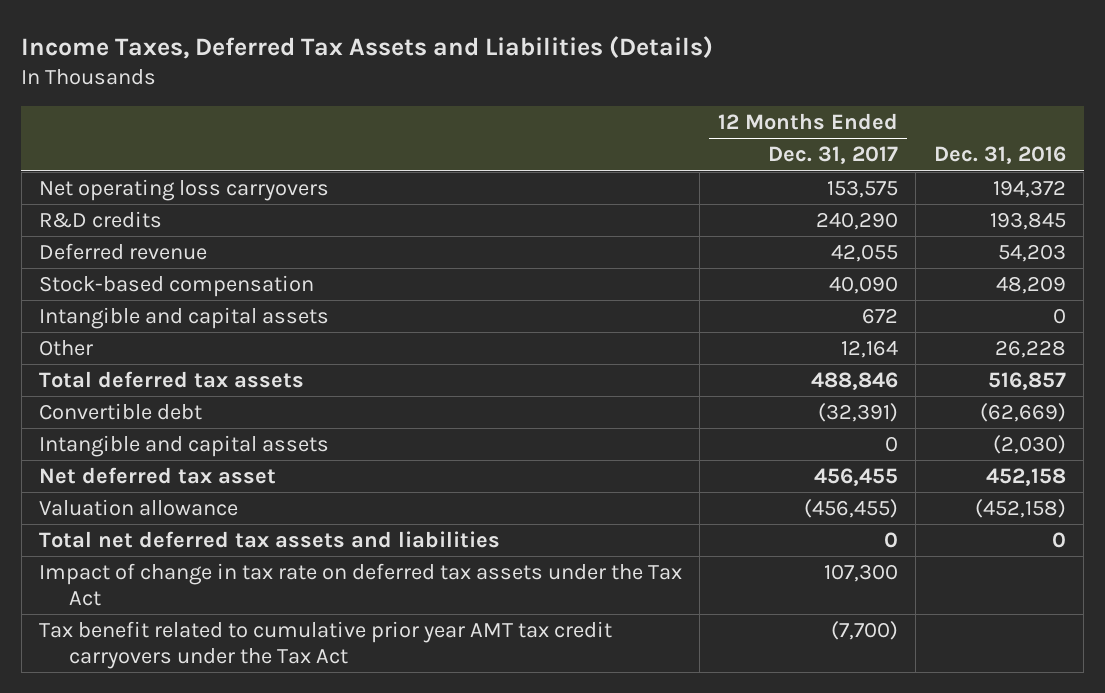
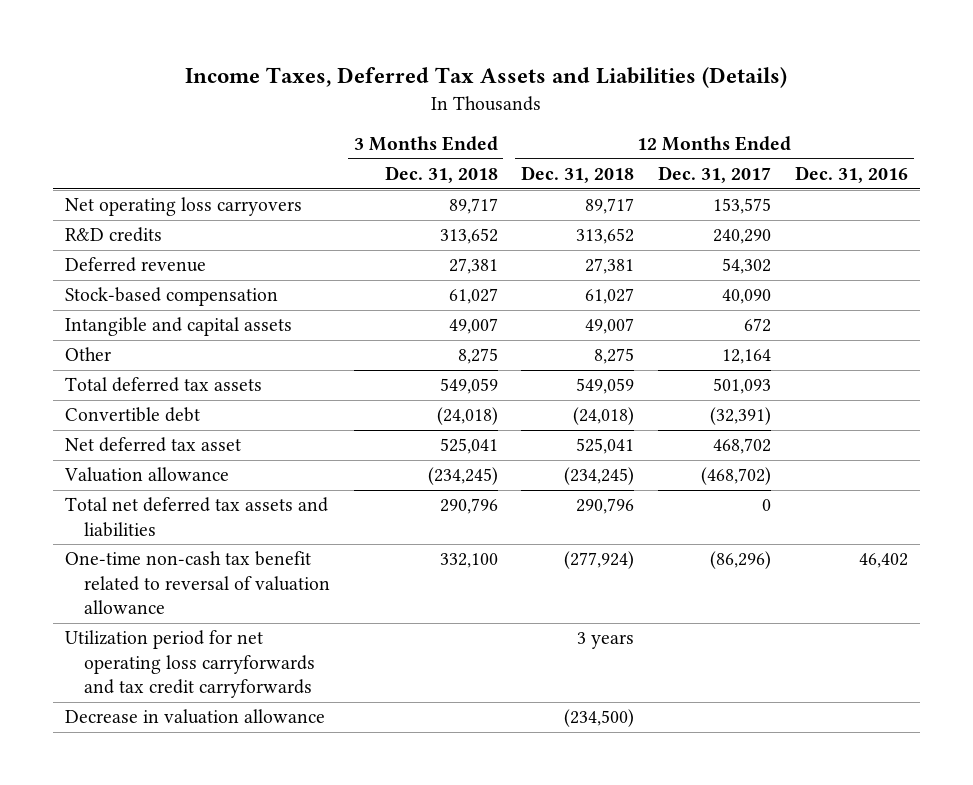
- | 12 Months Ended Dec. 31, 2017 | Dec. 31, 2016
+ | 3 Months Ended Dec. 31, 2018 | 12 Months Ended Dec. 31, 2018 | 12 Months Ended Dec. 31, 2017 | 12 Months Ended Dec. 31, 2016
- Deferred revenue | 42,055 | 54,203
+ Deferred revenue | 27,381 | 27,381 | 54,302 |
- Total deferred tax assets | 488,846 | 516,857
+ Total deferred tax assets | 549,059 | 549,059 | 501,093 |
- Intangible and capital assets | 0 | (2,030)
- Net deferred tax asset | 456,455 | 452,158
- Valuation allowance | (456,455) | (452,158)
+ Net deferred tax asset | 525,041 | 525,041 | 468,702 |
+ Valuation allowance | (234,245) | (234,245) | (468,702) |
- Impact of change in tax rate on deferred tax assets under the Tax Act | 107,300 |
- Tax benefit related to cumulative prior year AMT tax credit carryovers under the Tax Act | (7,700) |
+ One-time non-cash tax benefit related to reversal of valuation allowance | 332,100 | (277,924) | (86,296) | 46,402
+ Utilization period for net operating loss carryforwards and tax credit carryforwards | | 3 years | |
+ Decrease in valuation allowance | | (234,500) | |

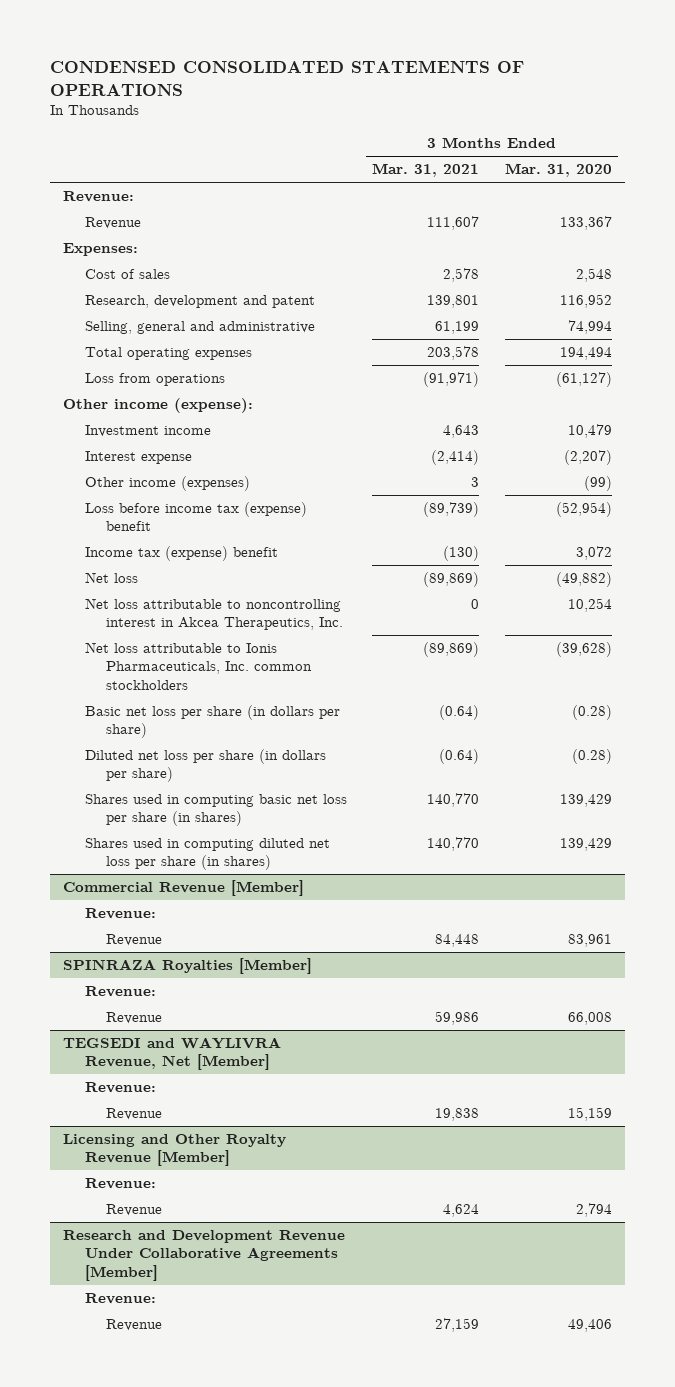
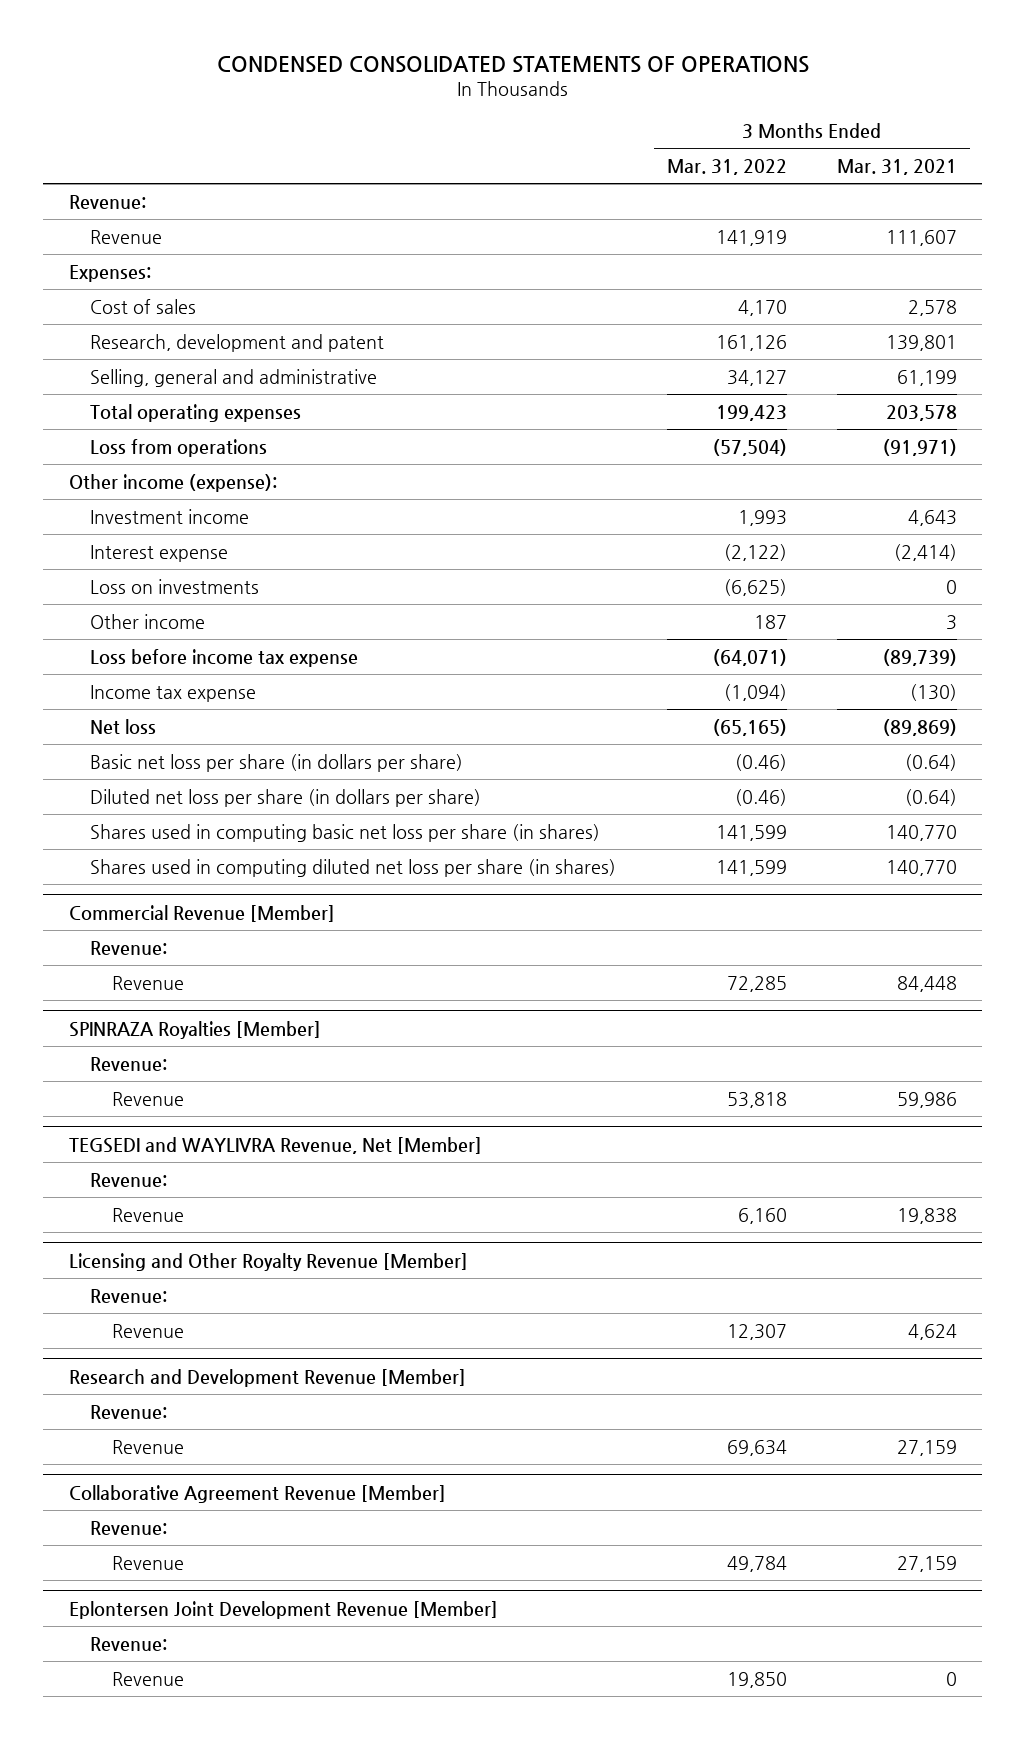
- | 3 Months Ended Mar. 31, 2021 | 3 Months Ended Mar. 31, 2020
+ | 3 Months Ended Mar. 31, 2022 | 3 Months Ended Mar. 31, 2021
- Other income (expenses) | 3 | (99)
- Loss before income tax (expense) benefit | (89,739) | (52,954)
- Income tax (expense) benefit | (130) | 3,072
+ Loss on investments | (6,625) | 0
+ Other income | 187 | 3
+ Loss before income tax expense | (64,071) | (89,739)
+ Income tax expense | (1,094) | (130)
- Net loss attributable to noncontrolling interest in Akcea Therapeutics, Inc. | 0 | 10,254
- Net loss attributable to Ionis Pharmaceuticals, Inc. common stockholders | (89,869) | (39,628)
- Research and Development Revenue Under Collaborative Agreements [Member]
+ Research and Development Revenue [Member]
+ Collaborative Agreement Revenue [Member]
+ Revenue:
+ Revenue | 49,784 | 27,159
+ Eplontersen Joint Development Revenue [Member]
+ Revenue:
+ Revenue | 19,850 | 0

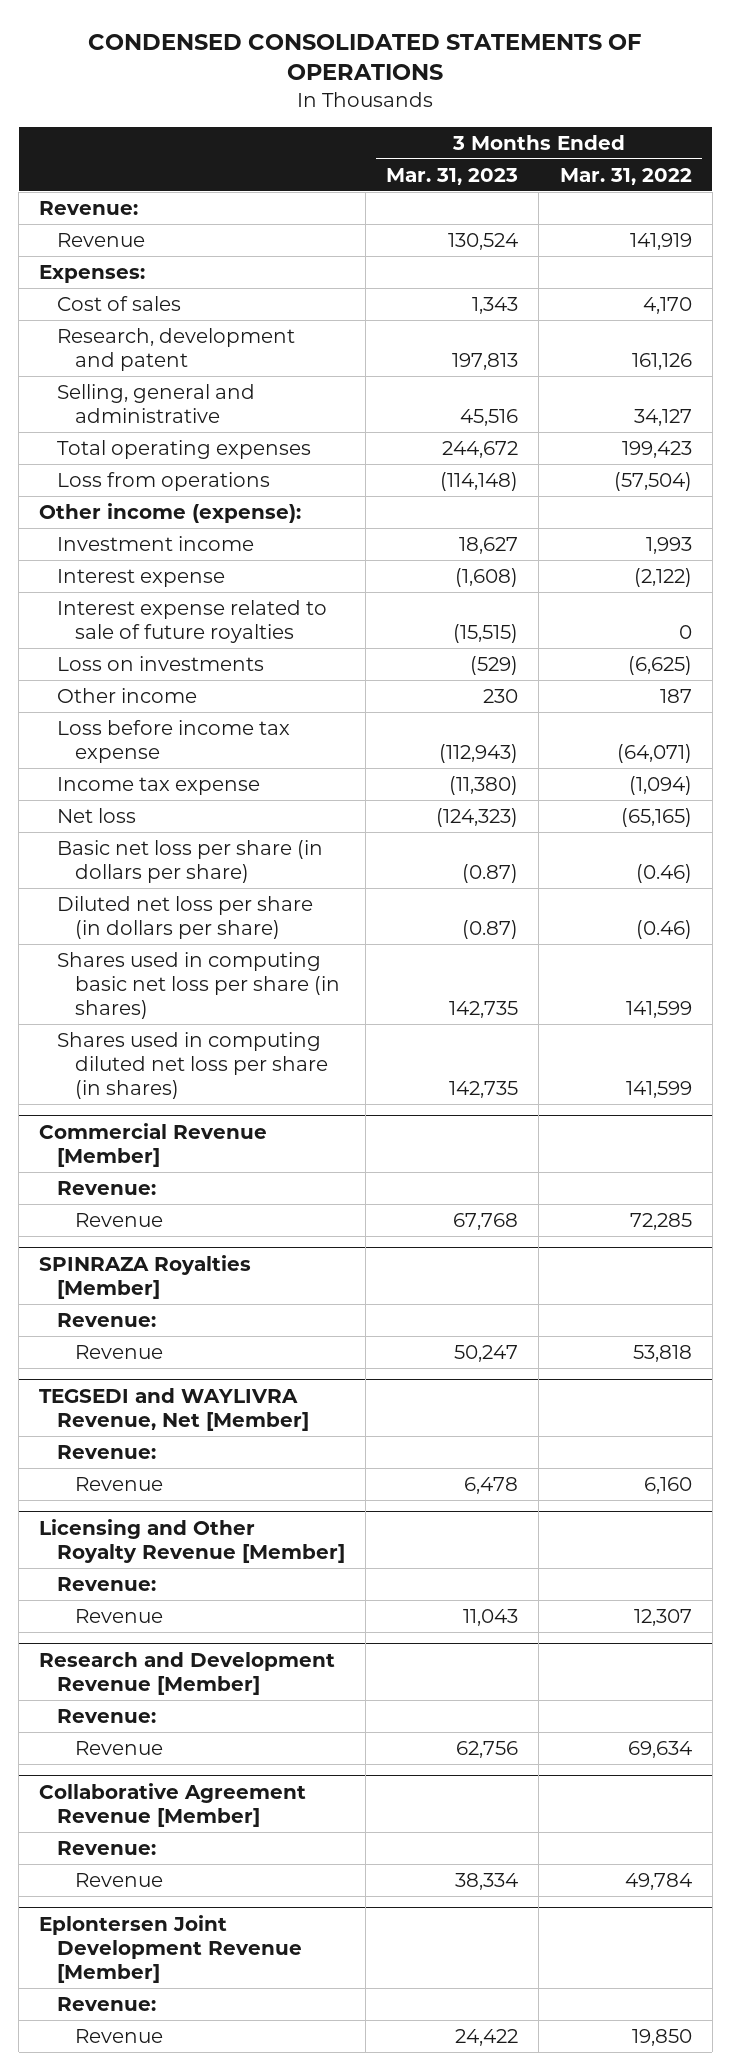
- | 3 Months Ended Mar. 31, 2022 | 3 Months Ended Mar. 31, 2021
+ | 3 Months Ended Mar. 31, 2023 | 3 Months Ended Mar. 31, 2022
+ Interest expense related to sale of future royalties | (15,515) | 0

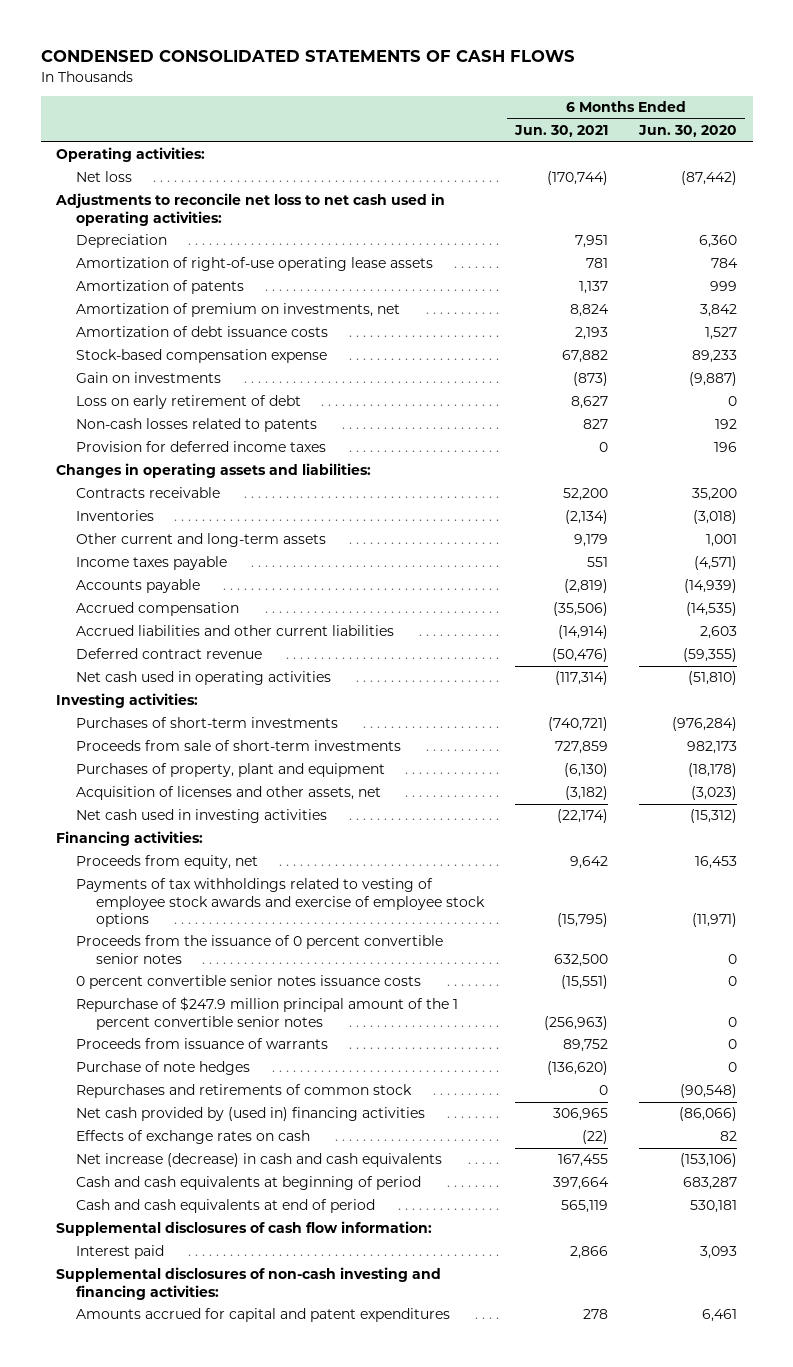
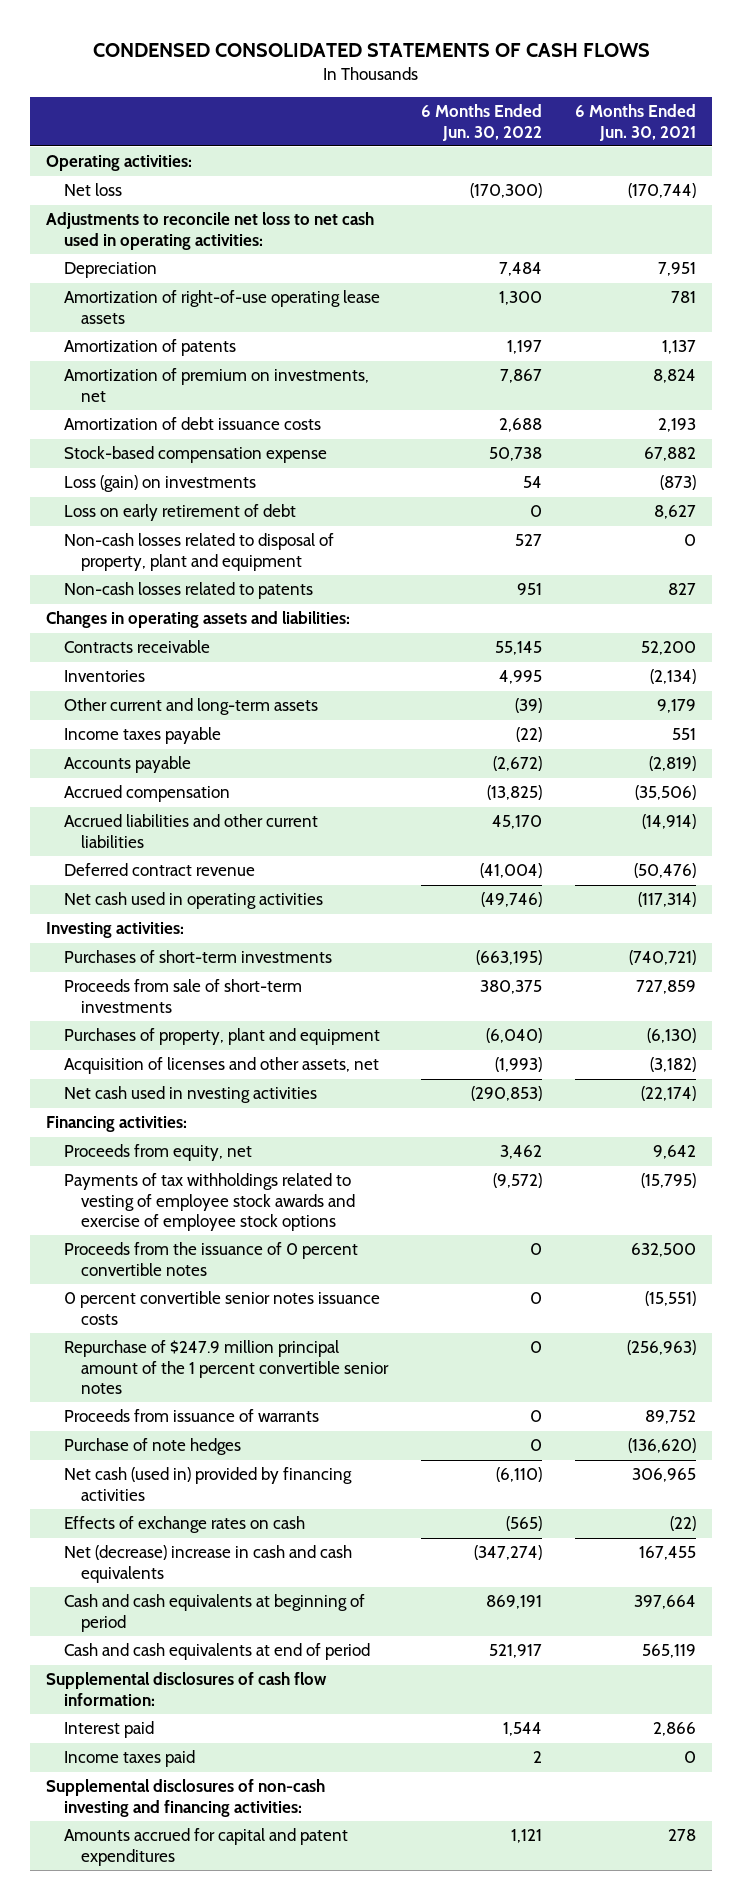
- | 6 Months Ended Jun. 30, 2021 | 6 Months Ended Jun. 30, 2020
+ | 6 Months Ended Jun. 30, 2022 | 6 Months Ended Jun. 30, 2021
- Gain on investments | (873) | (9,887)
+ Loss (gain) on investments | 54 | (873)
+ Non-cash losses related to disposal of property, plant and equipment | 527 | 0
- Provision for deferred income taxes | 0 | 196
- Net cash used in investing activities | (22,174) | (15,312)
+ Net cash used in nvesting activities | (290,853) | (22,174)
- Proceeds from the issuance of 0 percent convertible senior notes | 632,500 | 0
+ Proceeds from the issuance of 0 percent convertible notes | 0 | 632,500
- Repurchases and retirements of common stock | 0 | (90,548)
- Net cash provided by (used in) financing activities | 306,965 | (86,066)
+ Net cash (used in) provided by financing activities | (6,110) | 306,965
- Net increase (decrease) in cash and cash equivalents | 167,455 | (153,106)
+ Net (decrease) increase in cash and cash equivalents | (347,274) | 167,455
+ Income taxes paid | 2 | 0

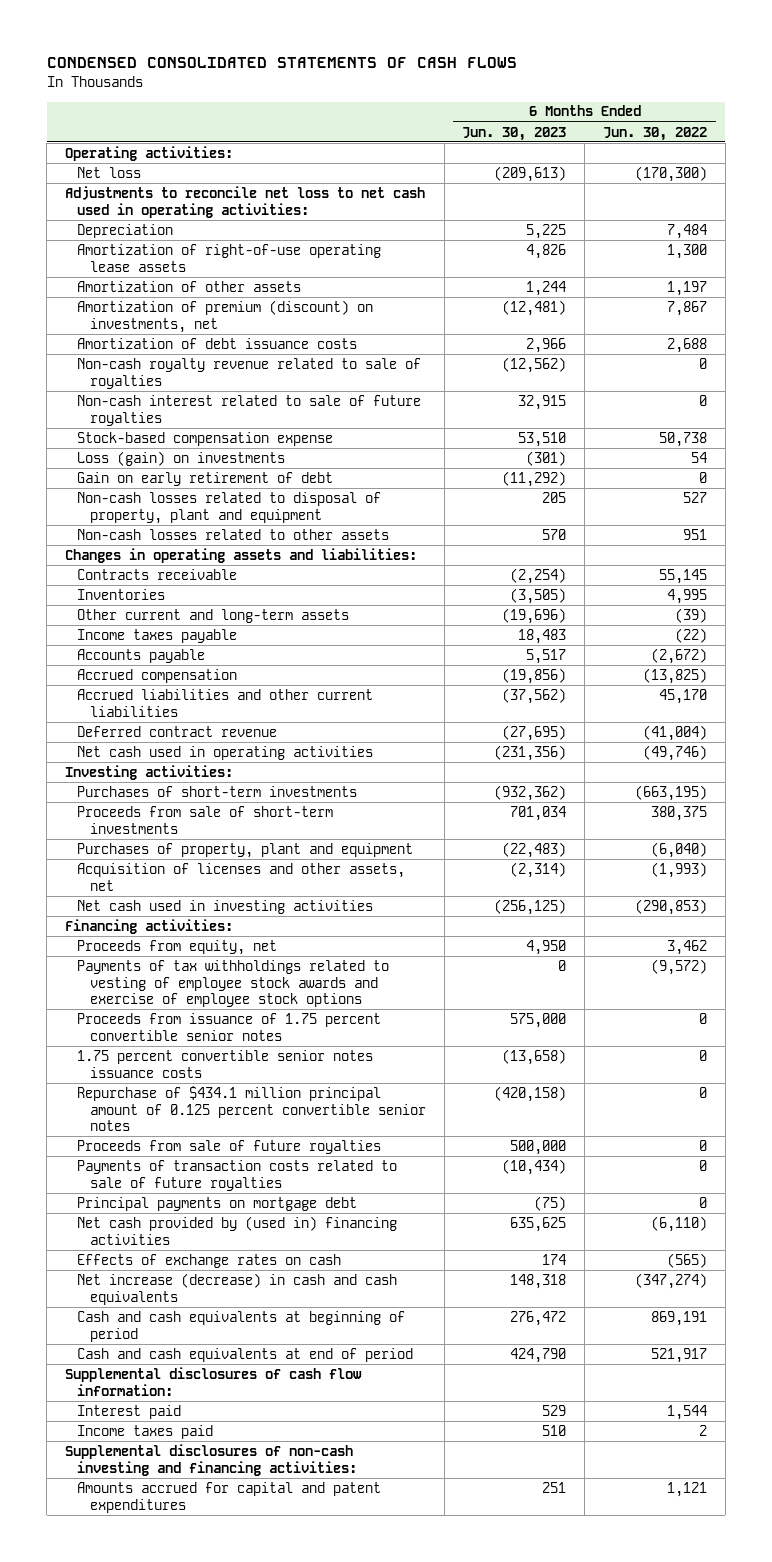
- | 6 Months Ended Jun. 30, 2022 | 6 Months Ended Jun. 30, 2021
+ | 6 Months Ended Jun. 30, 2023 | 6 Months Ended Jun. 30, 2022
- Amortization of patents | 1,197 | 1,137
- Amortization of premium on investments, net | 7,867 | 8,824
+ Amortization of other assets | 1,244 | 1,197
+ Amortization of premium (discount) on investments, net | (12,481) | 7,867
+ Non-cash royalty revenue related to sale of royalties | (12,562) | 0
+ Non-cash interest related to sale of future royalties | 32,915 | 0
- Loss on early retirement of debt | 0 | 8,627
+ Gain on early retirement of debt | (11,292) | 0
- Non-cash losses related to patents | 951 | 827
+ Non-cash losses related to other assets | 570 | 951
- Net cash used in nvesting activities | (290,853) | (22,174)
+ Net cash used in investing activities | (256,125) | (290,853)
- Proceeds from the issuance of 0 percent convertible notes | 0 | 632,500
- 0 percent convertible senior notes issuance costs | 0 | (15,551)
- Repurchase of $247.9 million principal amount of the 1 percent convertible senior notes | 0 | (256,963)
- Proceeds from issuance of warrants | 0 | 89,752
- Purchase of note hedges | 0 | (136,620)
- Net cash (used in) provided by financing activities | (6,110) | 306,965
+ Proceeds from issuance of 1.75 percent convertible senior notes | 575,000 | 0
+ 1.75 percent convertible senior notes issuance costs | (13,658) | 0
+ Repurchase of $434.1 million principal amount of 0.125 percent convertible senior notes | (420,158) | 0
+ Proceeds from sale of future royalties | 500,000 | 0
+ Payments of transaction costs related to sale of future royalties | (10,434) | 0
+ Principal payments on mortgage debt | (75) | 0
+ Net cash provided by (used in) financing activities | 635,625 | (6,110)
- Net (decrease) increase in cash and cash equivalents | (347,274) | 167,455
+ Net increase (decrease) in cash and cash equivalents | 148,318 | (347,274)

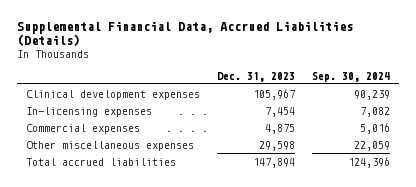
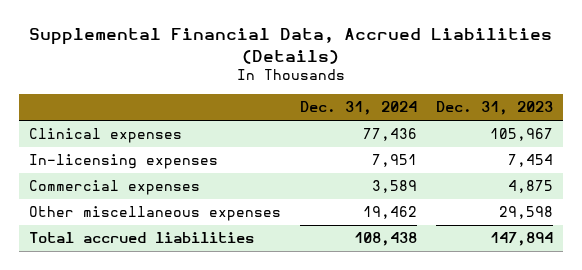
- | Dec. 31, 2023 | Sep. 30, 2024
+ | Dec. 31, 2024 | Dec. 31, 2023
- Clinical development expenses | 105,967 | 90,239
+ Clinical expenses | 77,436 | 105,967

